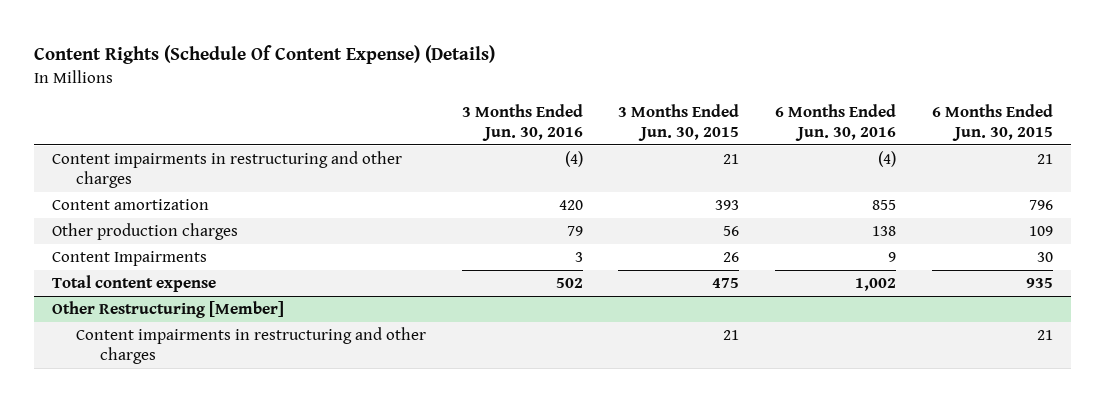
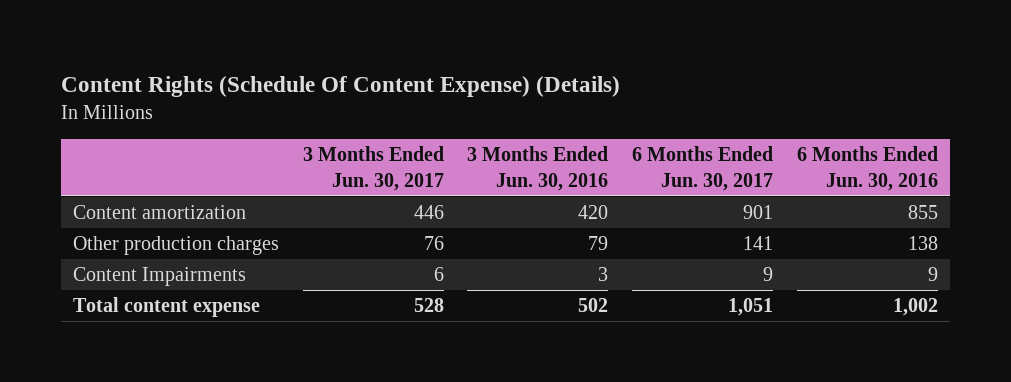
- | 3 Months Ended Jun. 30, 2016 | 3 Months Ended Jun. 30, 2015 | 6 Months Ended Jun. 30, 2016 | 6 Months Ended Jun. 30, 2015
+ | 3 Months Ended Jun. 30, 2017 | 3 Months Ended Jun. 30, 2016 | 6 Months Ended Jun. 30, 2017 | 6 Months Ended Jun. 30, 2016
- Content impairments in restructuring and other charges | (4) | 21 | (4) | 21
- Other Restructuring [Member]
- Content impairments in restructuring and other charges | | 21 | | 21

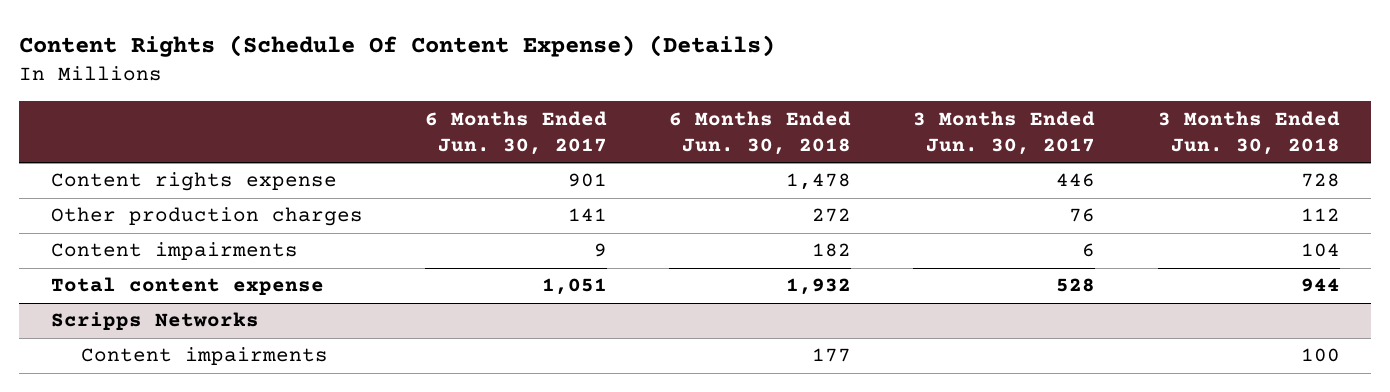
- | 3 Months Ended Jun. 30, 2017 | 3 Months Ended Jun. 30, 2016 | 6 Months Ended Jun. 30, 2017 | 6 Months Ended Jun. 30, 2016
+ | 6 Months Ended Jun. 30, 2017 | 6 Months Ended Jun. 30, 2018 | 3 Months Ended Jun. 30, 2017 | 3 Months Ended Jun. 30, 2018
- Content amortization | 446 | 420 | 901 | 855
+ Content rights expense | 901 | 1,478 | 446 | 728
- Content Impairments | 6 | 3 | 9 | 9
+ Content impairments | 9 | 182 | 6 | 104
+ Scripps Networks
+ Content impairments | | 177 | | 100

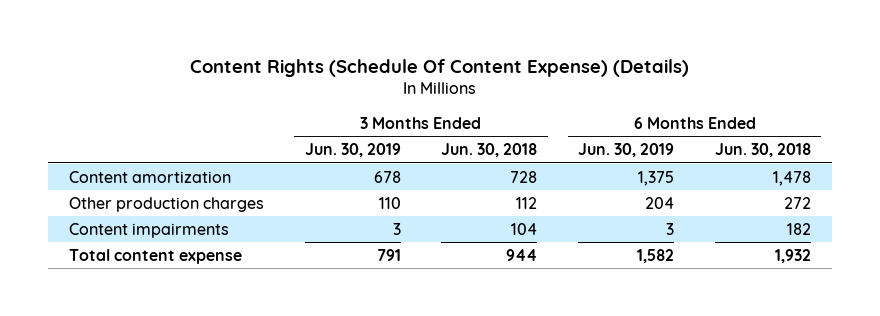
- | 6 Months Ended Jun. 30, 2017 | 6 Months Ended Jun. 30, 2018 | 3 Months Ended Jun. 30, 2017 | 3 Months Ended Jun. 30, 2018
+ | 3 Months Ended Jun. 30, 2019 | 3 Months Ended Jun. 30, 2018 | 6 Months Ended Jun. 30, 2019 | 6 Months Ended Jun. 30, 2018
- Content rights expense | 901 | 1,478 | 446 | 728
+ Content amortization | 678 | 728 | 1,375 | 1,478
- Scripps Networks
- Content impairments | | 177 | | 100

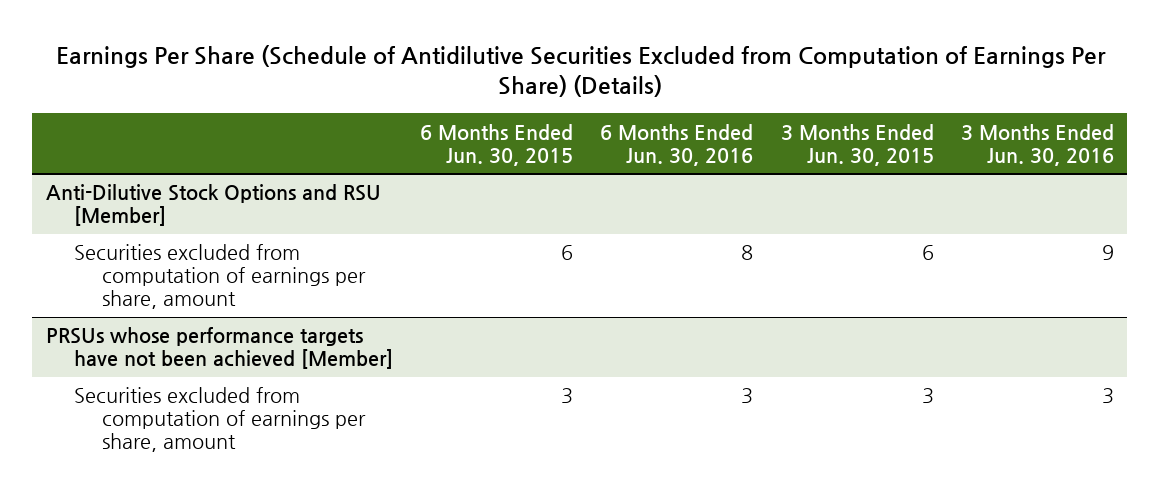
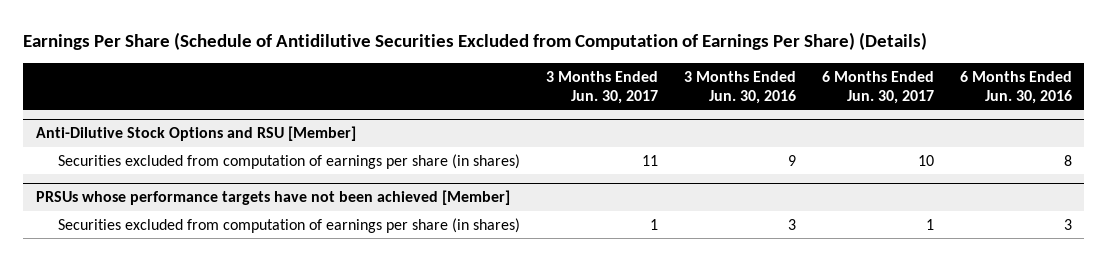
- | 6 Months Ended Jun. 30, 2015 | 6 Months Ended Jun. 30, 2016 | 3 Months Ended Jun. 30, 2015 | 3 Months Ended Jun. 30, 2016
+ | 3 Months Ended Jun. 30, 2017 | 3 Months Ended Jun. 30, 2016 | 6 Months Ended Jun. 30, 2017 | 6 Months Ended Jun. 30, 2016
@ Anti-Dilutive Stock Options and RSU [Member]
- Securities excluded from computation of earnings per share, amount | 6 | 8 | 6 | 9
+ Securities excluded from computation of earnings per share (in shares) | 11 | 9 | 10 | 8
@ PRSUs whose performance targets have not been achieved [Member]
- Securities excluded from computation of earnings per share, amount | 3 | 3 | 3 | 3
+ Securities excluded from computation of earnings per share (in shares) | 1 | 3 | 1 | 3

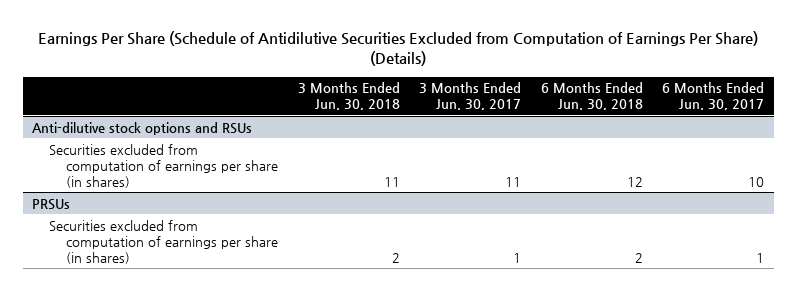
- | 3 Months Ended Jun. 30, 2017 | 3 Months Ended Jun. 30, 2016 | 6 Months Ended Jun. 30, 2017 | 6 Months Ended Jun. 30, 2016
+ | 3 Months Ended Jun. 30, 2018 | 3 Months Ended Jun. 30, 2017 | 6 Months Ended Jun. 30, 2018 | 6 Months Ended Jun. 30, 2017
- Anti-Dilutive Stock Options and RSU [Member]
+ Anti-dilutive stock options and RSUs
- PRSUs whose performance targets have not been achieved [Member]
+ PRSUs

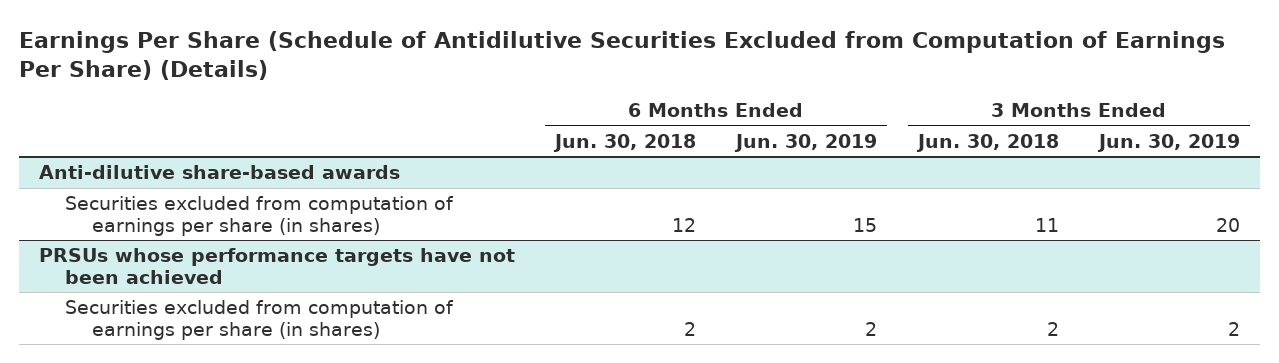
- | 3 Months Ended Jun. 30, 2018 | 3 Months Ended Jun. 30, 2017 | 6 Months Ended Jun. 30, 2018 | 6 Months Ended Jun. 30, 2017
+ | 6 Months Ended Jun. 30, 2018 | 6 Months Ended Jun. 30, 2019 | 3 Months Ended Jun. 30, 2018 | 3 Months Ended Jun. 30, 2019
- Anti-dilutive stock options and RSUs
+ Anti-dilutive share-based awards
- PRSUs
+ PRSUs whose performance targets have not been achieved

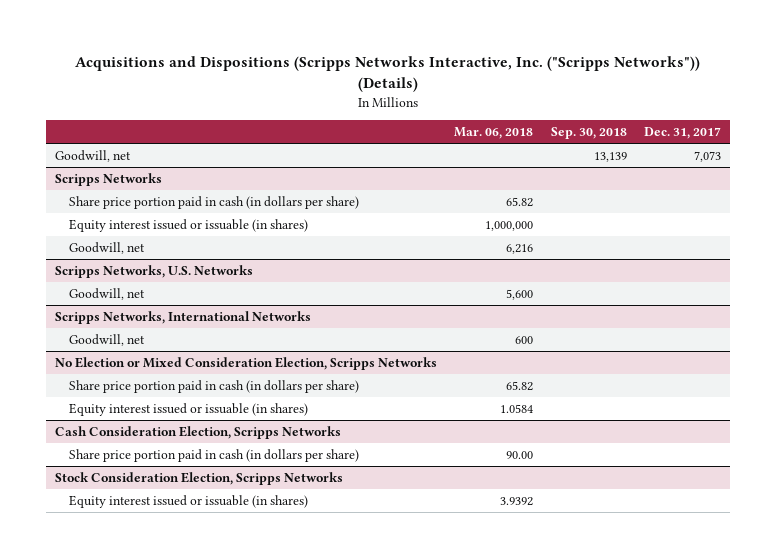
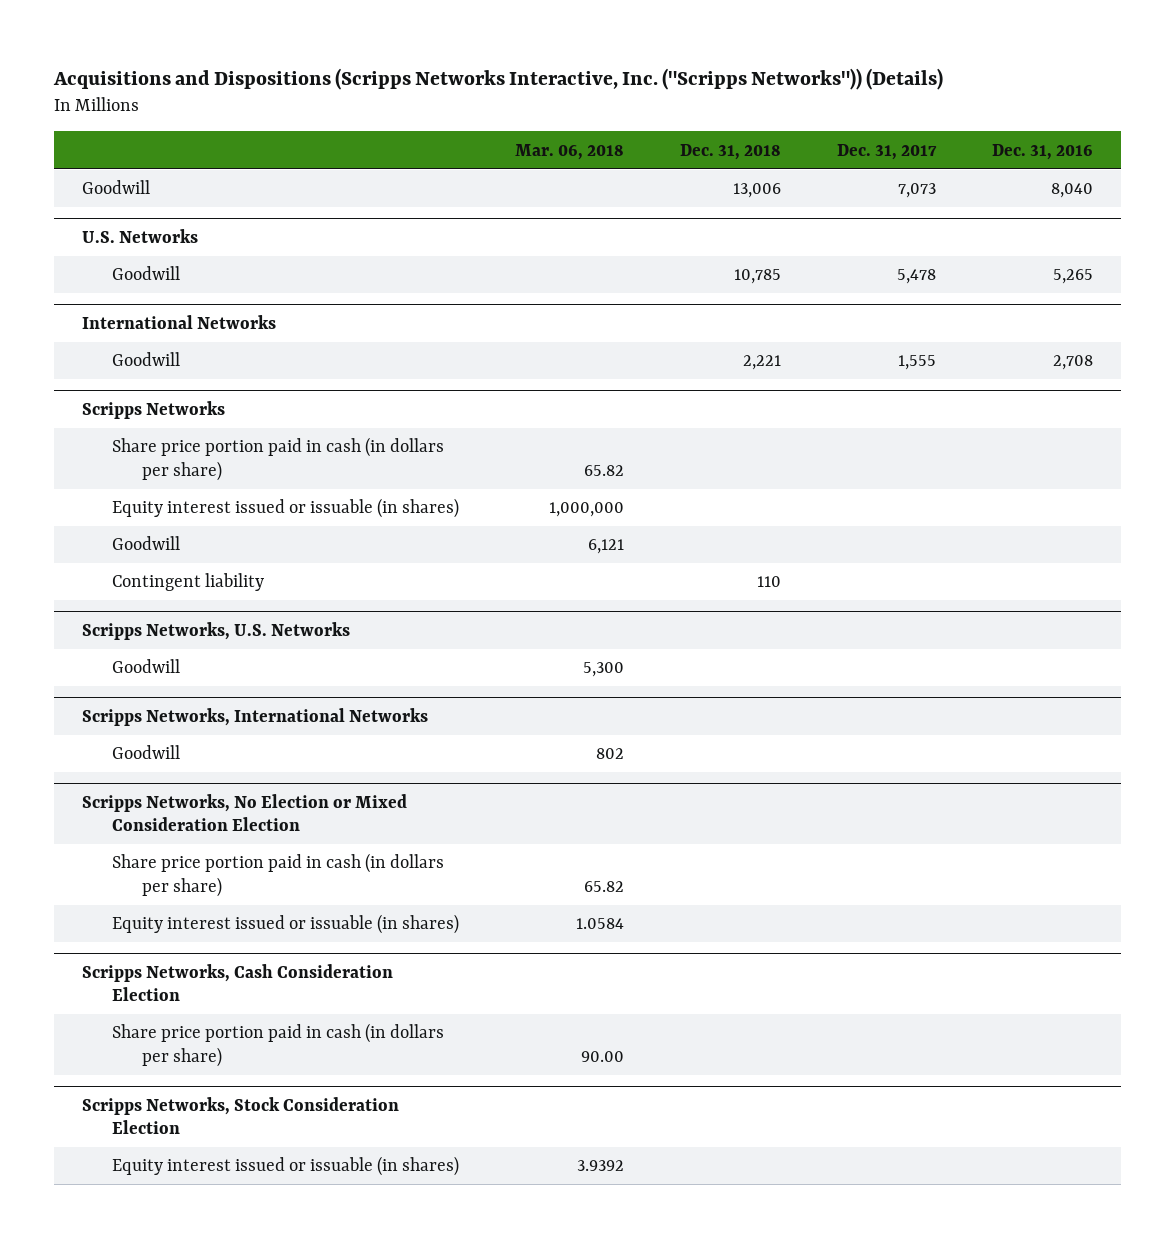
- | Mar. 06, 2018 | Sep. 30, 2018 | Dec. 31, 2017
+ | Mar. 06, 2018 | Dec. 31, 2018 | Dec. 31, 2017 | Dec. 31, 2016
- Goodwill, net | | 13,139 | 7,073
+ Goodwill | | 13,006 | 7,073 | 8,040
+ U.S. Networks
+ Goodwill | | 10,785 | 5,478 | 5,265
+ International Networks
+ Goodwill | | 2,221 | 1,555 | 2,708
@ Scripps Networks
- Goodwill, net | 6,216 | |
+ Goodwill | 6,121 | | |
+ Contingent liability | | 110 | |
@ Scripps Networks, U.S. Networks
- Goodwill, net | 5,600 | |
+ Goodwill | 5,300 | | |
@ Scripps Networks, International Networks
- Goodwill, net | 600 | |
- No Election or Mixed Consideration Election, Scripps Networks
@ Scripps Networks, International Networks
+ Goodwill | 802 | | |
+ Scripps Networks, No Election or Mixed Consideration Election
- Cash Consideration Election, Scripps Networks
+ Scripps Networks, Cash Consideration Election
- Stock Consideration Election, Scripps Networks
+ Scripps Networks, Stock Consideration Election

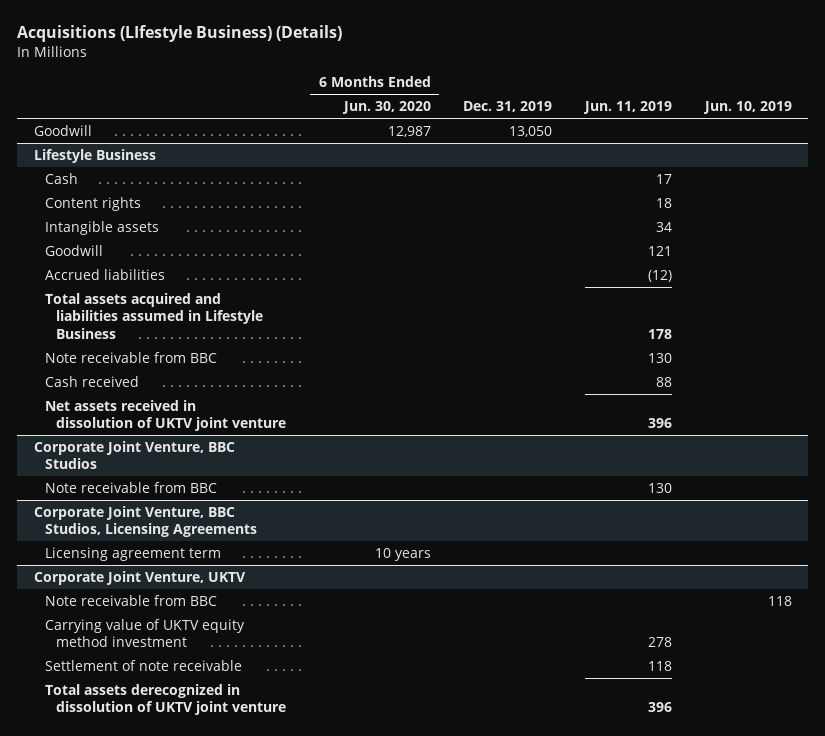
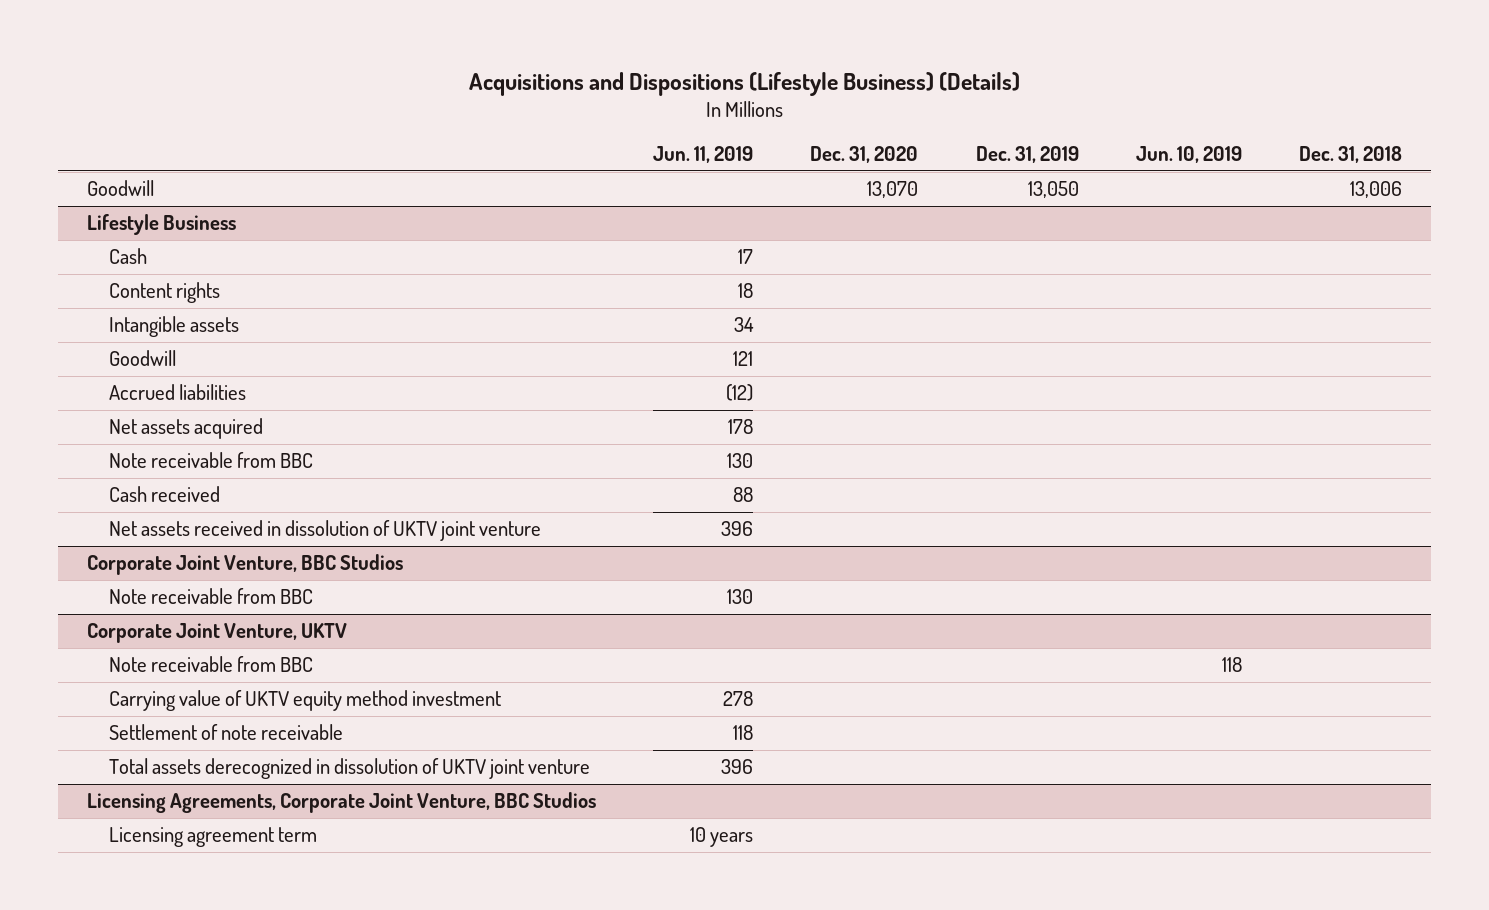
- Acquisitions (LIfestyle Business) (Details)
+ Acquisitions and Dispositions (Lifestyle Business) (Details)
- | 6 Months Ended Jun. 30, 2020 | Dec. 31, 2019 | Jun. 11, 2019 | Jun. 10, 2019
+ | Jun. 11, 2019 | Dec. 31, 2020 | Dec. 31, 2019 | Jun. 10, 2019 | Dec. 31, 2018
@ Lifestyle Business
- Total assets acquired and liabilities assumed in Lifestyle Business | | | 178 |
+ Net assets acquired | 178 | | | |
- Corporate Joint Venture, BBC Studios, Licensing Agreements
- Licensing agreement term | 10 years | | |
+ Licensing Agreements, Corporate Joint Venture, BBC Studios
+ Licensing agreement term | 10 years | | | |

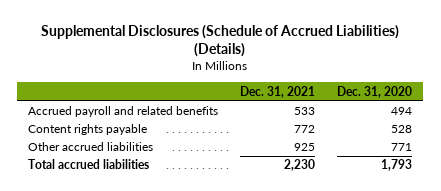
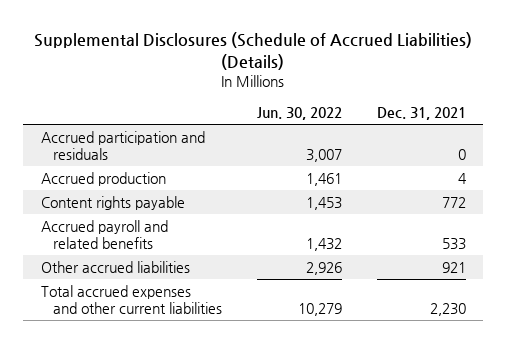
- | Dec. 31, 2021 | Dec. 31, 2020
+ | Jun. 30, 2022 | Dec. 31, 2021
+ Accrued participation and residuals | 3,007 | 0
+ Accrued production | 1,461 | 4
- Other accrued liabilities | 925 | 771
- Total accrued liabilities | 2,230 | 1,793
moved down: Accrued payroll and related benefits | 1,432 | 533
+ Other accrued liabilities | 2,926 | 921
+ Total accrued expenses and other current liabilities | 10,279 | 2,230

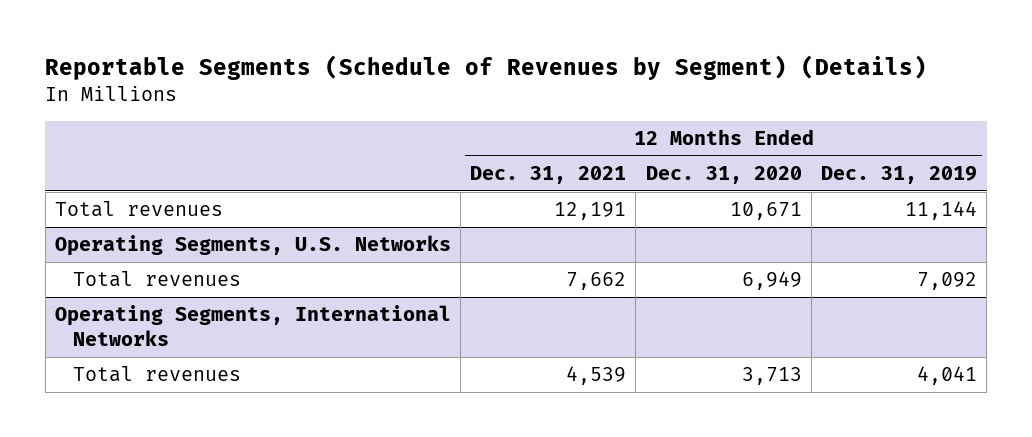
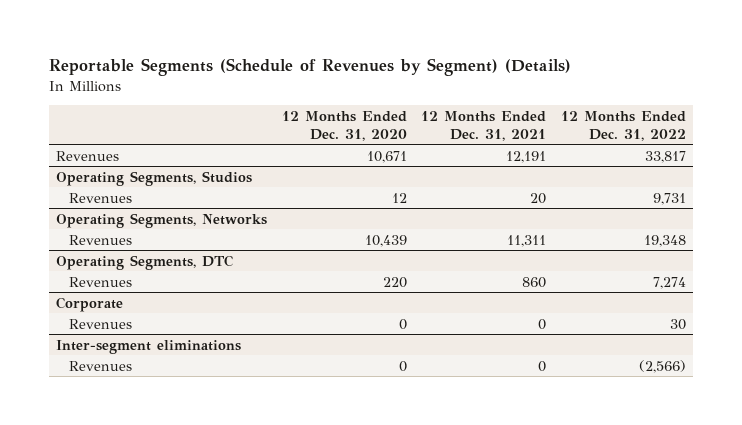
- | 12 Months Ended Dec. 31, 2021 | 12 Months Ended Dec. 31, 2020 | 12 Months Ended Dec. 31, 2019
+ | 12 Months Ended Dec. 31, 2020 | 12 Months Ended Dec. 31, 2021 | 12 Months Ended Dec. 31, 2022
- Total revenues | 12,191 | 10,671 | 11,144
- Operating Segments, U.S. Networks
- Total revenues | 7,662 | 6,949 | 7,092
- Operating Segments, International Networks
- Total revenues | 4,539 | 3,713 | 4,041
+ Revenues | 10,671 | 12,191 | 33,817
+ Operating Segments, Studios
+ Revenues | 12 | 20 | 9,731
+ Operating Segments, Networks
+ Revenues | 10,439 | 11,311 | 19,348
+ Operating Segments, DTC
+ Revenues | 220 | 860 | 7,274
+ Corporate
+ Revenues | 0 | 0 | 30
+ Inter-segment eliminations
+ Revenues | 0 | 0 | (2,566)

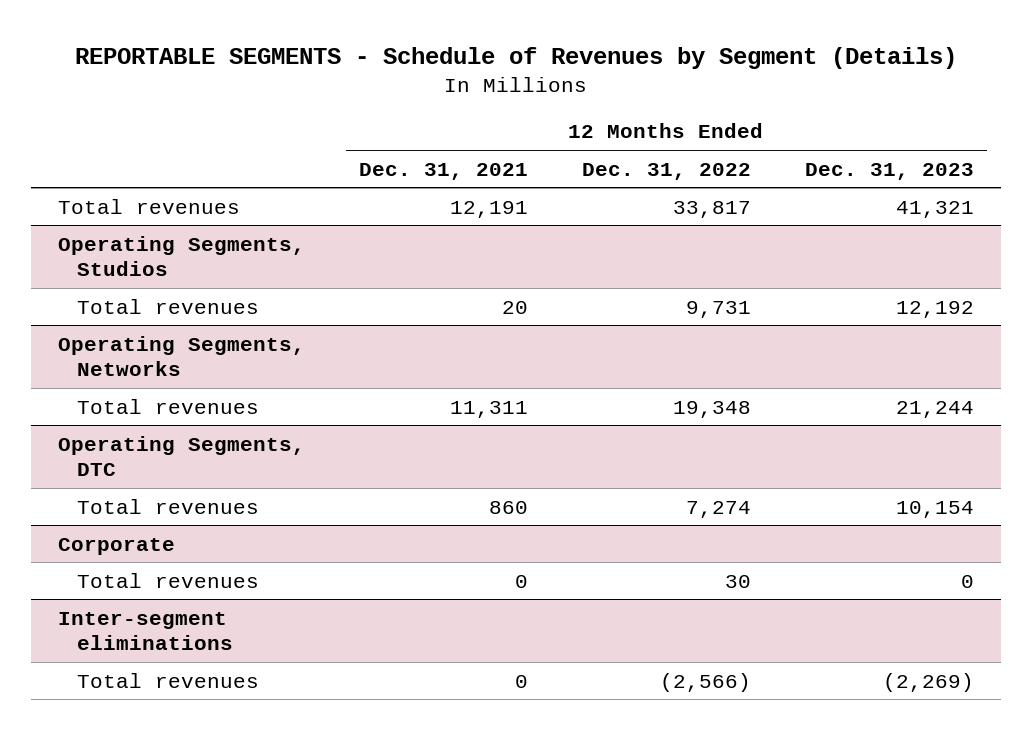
- Reportable Segments (Schedule of Revenues by Segment) (Details)
+ REPORTABLE SEGMENTS - Schedule of Revenues by Segment (Details)
- | 12 Months Ended Dec. 31, 2020 | 12 Months Ended Dec. 31, 2021 | 12 Months Ended Dec. 31, 2022
+ | 12 Months Ended Dec. 31, 2021 | 12 Months Ended Dec. 31, 2022 | 12 Months Ended Dec. 31, 2023
- Revenues | 10,671 | 12,191 | 33,817
+ Total revenues | 12,191 | 33,817 | 41,321
@ Operating Segments, Studios
- Revenues | 12 | 20 | 9,731
+ Total revenues | 20 | 9,731 | 12,192
@ Operating Segments, Networks
- Revenues | 10,439 | 11,311 | 19,348
+ Total revenues | 11,311 | 19,348 | 21,244
@ Operating Segments, DTC
- Revenues | 220 | 860 | 7,274
+ Total revenues | 860 | 7,274 | 10,154
@ Corporate
- Revenues | 0 | 0 | 30
+ Total revenues | 0 | 30 | 0
@ Inter-segment eliminations
- Revenues | 0 | 0 | (2,566)
+ Total revenues | 0 | (2,566) | (2,269)

